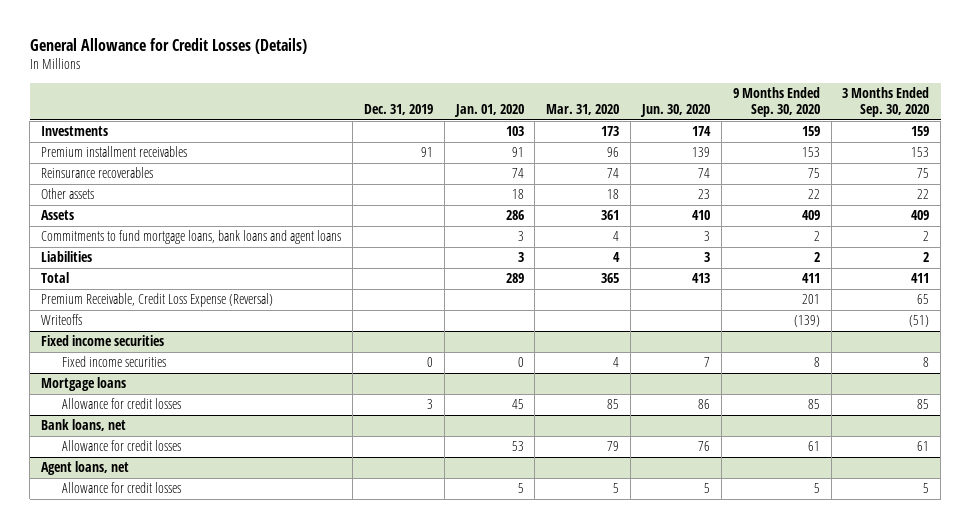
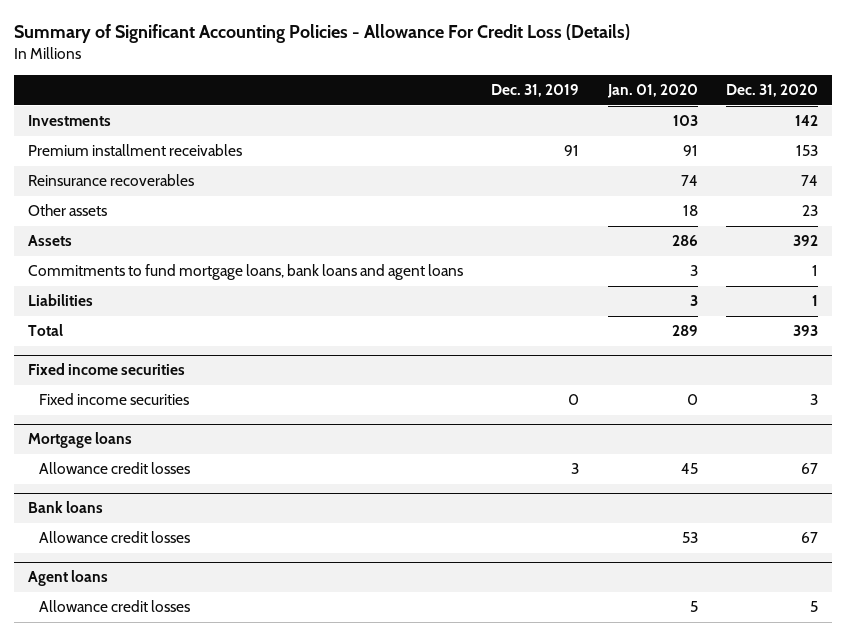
- General Allowance for Credit Losses (Details)
+ Summary of Significant Accounting Policies - Allowance For Credit Loss (Details)
- | Dec. 31, 2019 | Jan. 01, 2020 | Mar. 31, 2020 | Jun. 30, 2020 | 9 Months Ended Sep. 30, 2020 | 3 Months Ended Sep. 30, 2020
+ | Dec. 31, 2019 | Jan. 01, 2020 | Dec. 31, 2020
- Premium Receivable, Credit Loss Expense (Reversal) | | | | | 201 | 65
- Writeoffs | | | | | (139) | (51)
@ Mortgage loans
- Allowance for credit losses | 3 | 45 | 85 | 86 | 85 | 85
- Bank loans, net
- Allowance for credit losses | | 53 | 79 | 76 | 61 | 61
- Agent loans, net
- Allowance for credit losses | | 5 | 5 | 5 | 5 | 5
@ Mortgage loans
+ Allowance credit losses | 3 | 45 | 67
+ Bank loans
+ Allowance credit losses | | 53 | 67
+ Agent loans
+ Allowance credit losses | | 5 | 5

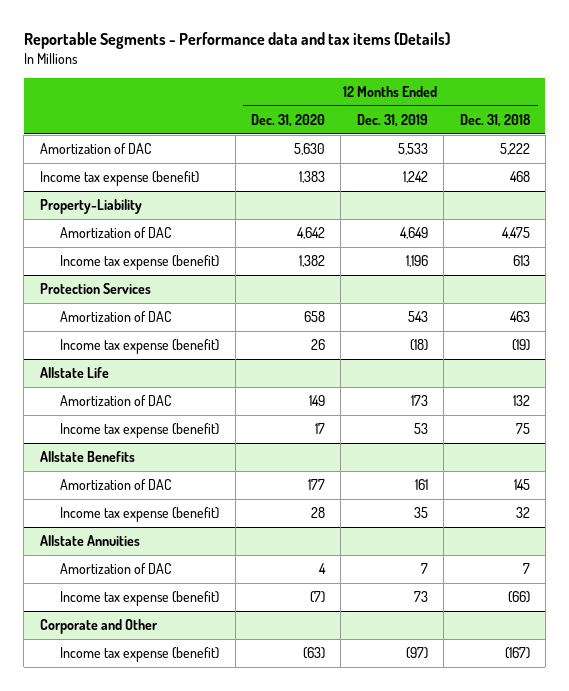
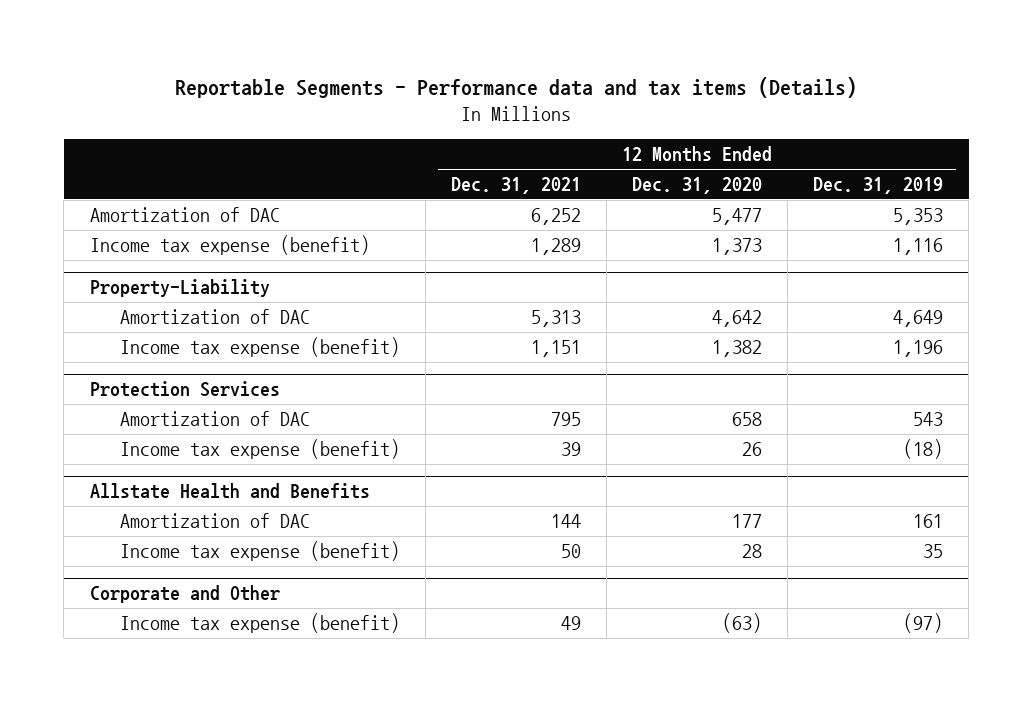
- | 12 Months Ended Dec. 31, 2020 | 12 Months Ended Dec. 31, 2019 | 12 Months Ended Dec. 31, 2018
+ | 12 Months Ended Dec. 31, 2021 | 12 Months Ended Dec. 31, 2020 | 12 Months Ended Dec. 31, 2019
- Amortization of DAC | 5,630 | 5,533 | 5,222
- Income tax expense (benefit) | 1,383 | 1,242 | 468
+ Amortization of DAC | 6,252 | 5,477 | 5,353
+ Income tax expense (benefit) | 1,289 | 1,373 | 1,116
- Allstate Life
- Amortization of DAC | 149 | 173 | 132
- Income tax expense (benefit) | 17 | 53 | 75
- Allstate Benefits
+ Allstate Health and Benefits
- Allstate Annuities
- Amortization of DAC | 4 | 7 | 7
- Income tax expense (benefit) | (7) | 73 | (66)

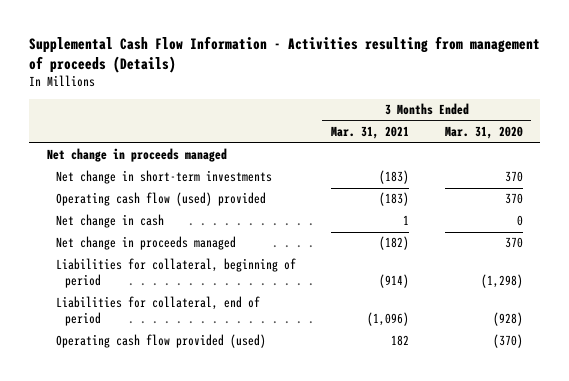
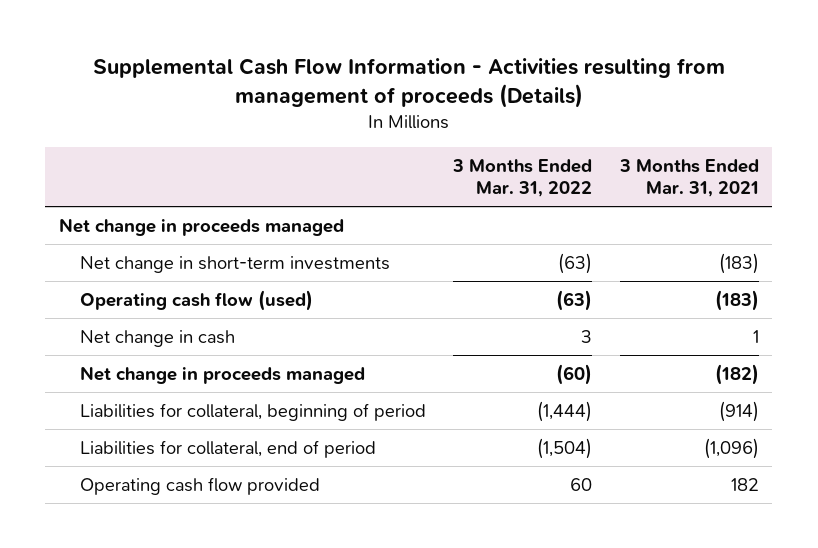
- | 3 Months Ended Mar. 31, 2021 | 3 Months Ended Mar. 31, 2020
+ | 3 Months Ended Mar. 31, 2022 | 3 Months Ended Mar. 31, 2021
- Operating cash flow (used) provided | (183) | 370
+ Operating cash flow (used) | (63) | (183)
- Operating cash flow provided (used) | 182 | (370)
+ Operating cash flow provided | 60 | 182

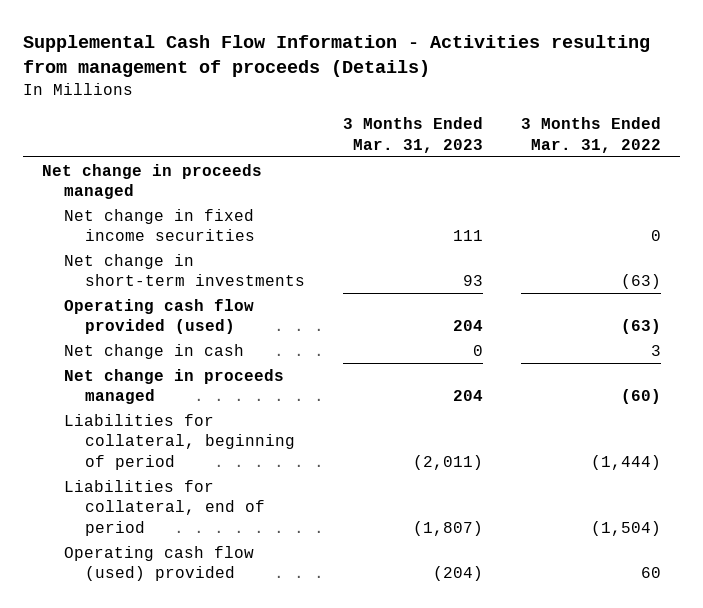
- | 3 Months Ended Mar. 31, 2022 | 3 Months Ended Mar. 31, 2021
+ | 3 Months Ended Mar. 31, 2023 | 3 Months Ended Mar. 31, 2022
+ Net change in fixed income securities | 111 | 0
- Operating cash flow (used) | (63) | (183)
+ Operating cash flow provided (used) | 204 | (63)
- Operating cash flow provided | 60 | 182
+ Operating cash flow (used) provided | (204) | 60

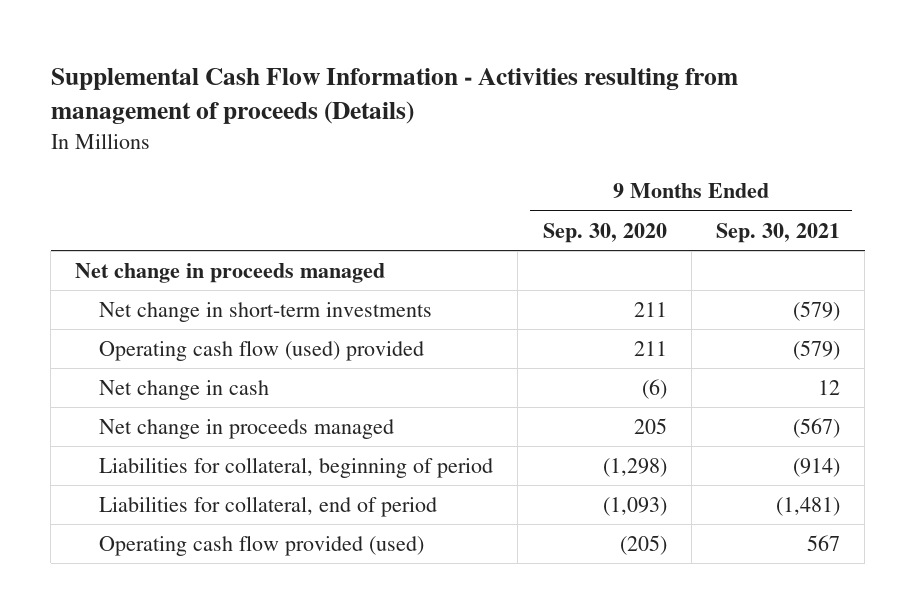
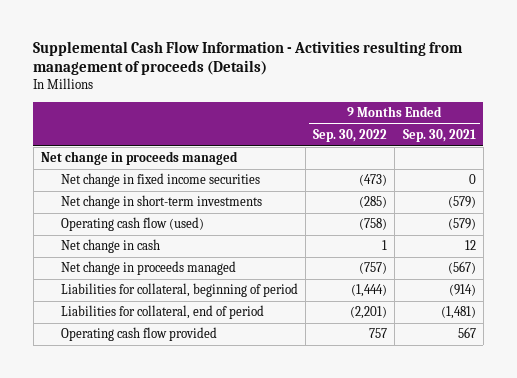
- | 9 Months Ended Sep. 30, 2020 | 9 Months Ended Sep. 30, 2021
+ | 9 Months Ended Sep. 30, 2022 | 9 Months Ended Sep. 30, 2021
+ Net change in fixed income securities | (473) | 0
- Operating cash flow (used) provided | 211 | (579)
+ Operating cash flow (used) | (758) | (579)
- Operating cash flow provided (used) | (205) | 567
+ Operating cash flow provided | 757 | 567

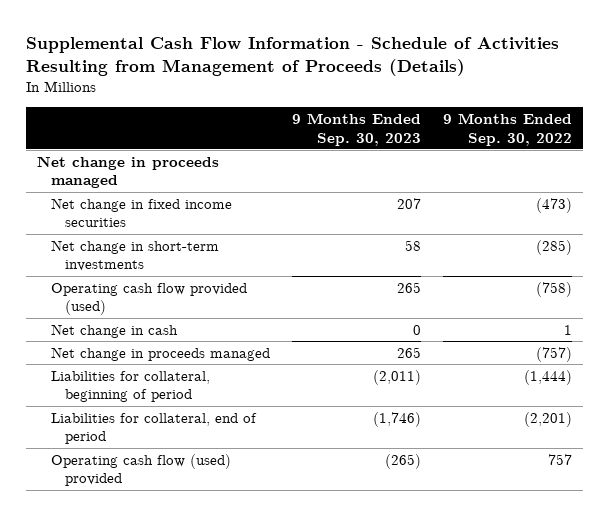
- Supplemental Cash Flow Information - Activities resulting from management of proceeds (Details)
+ Supplemental Cash Flow Information - Schedule of Activities Resulting from Management of Proceeds (Details)
- | 9 Months Ended Sep. 30, 2022 | 9 Months Ended Sep. 30, 2021
+ | 9 Months Ended Sep. 30, 2023 | 9 Months Ended Sep. 30, 2022
- Operating cash flow (used) | (758) | (579)
+ Operating cash flow provided (used) | 265 | (758)
- Operating cash flow provided | 757 | 567
+ Operating cash flow (used) provided | (265) | 757

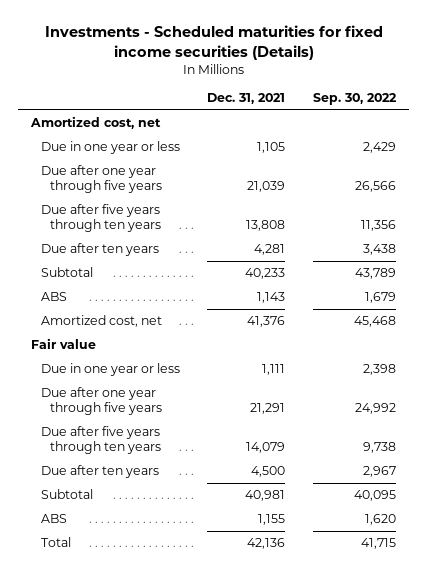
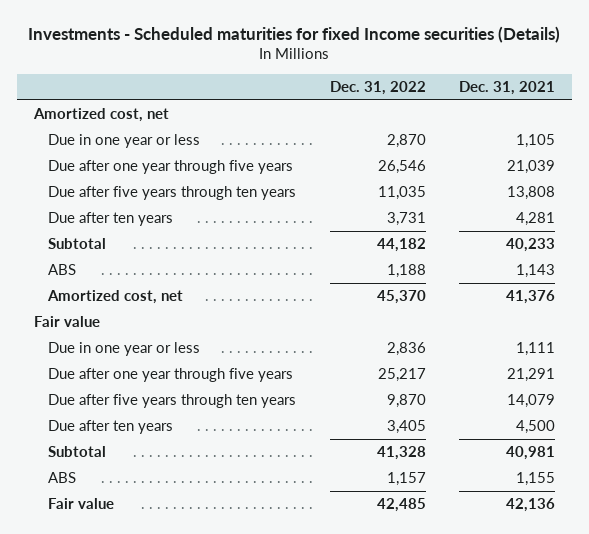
- Investments - Scheduled maturities for fixed income securities (Details)
+ Investments - Scheduled maturities for fixed Income securities (Details)
- | Dec. 31, 2021 | Sep. 30, 2022
+ | Dec. 31, 2022 | Dec. 31, 2021
- Total | 42,136 | 41,715
+ Fair value | 42,485 | 42,136

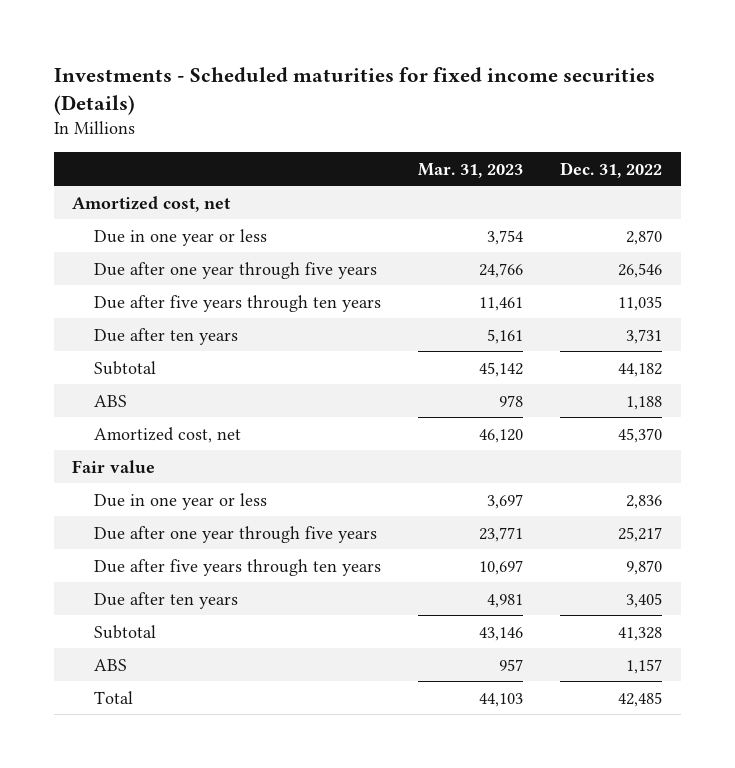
- Investments - Scheduled maturities for fixed Income securities (Details)
+ Investments - Scheduled maturities for fixed income securities (Details)
- | Dec. 31, 2022 | Dec. 31, 2021
+ | Mar. 31, 2023 | Dec. 31, 2022
- Fair value | 42,485 | 42,136
+ Total | 44,103 | 42,485

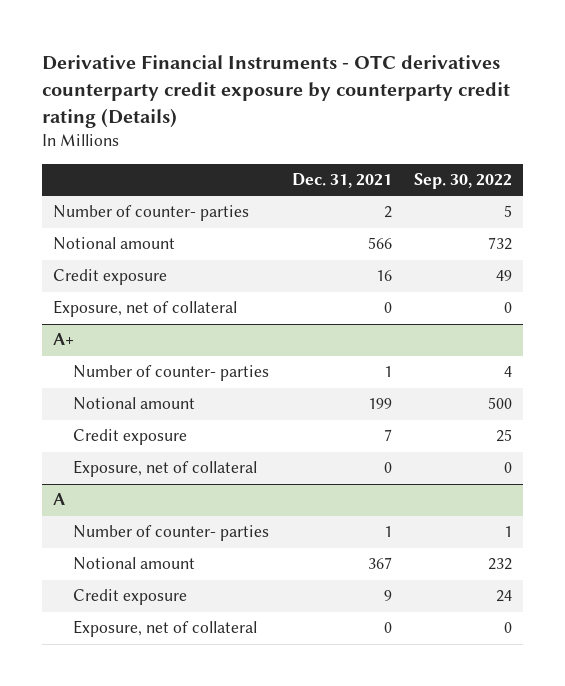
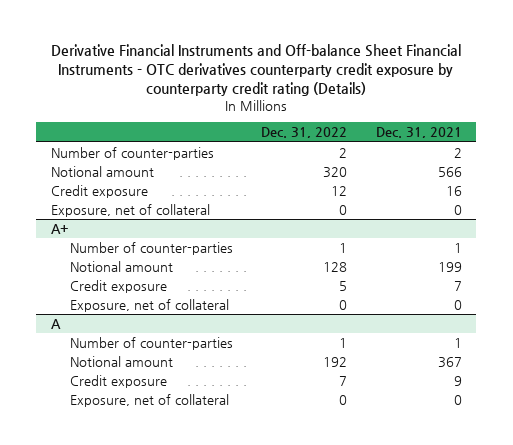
- Derivative Financial Instruments - OTC derivatives counterparty credit exposure by counterparty credit rating (Details)
+ Derivative Financial Instruments and Off-balance Sheet Financial Instruments - OTC derivatives counterparty credit exposure by counterparty credit rating (Details)
- | Dec. 31, 2021 | Sep. 30, 2022
+ | Dec. 31, 2022 | Dec. 31, 2021
- Number of counter- parties | 2 | 5
+ Number of counter-parties | 2 | 2
@ A+
- Number of counter- parties | 1 | 4
+ Number of counter-parties | 1 | 1
@ A
- Number of counter- parties | 1 | 1
+ Number of counter-parties | 1 | 1

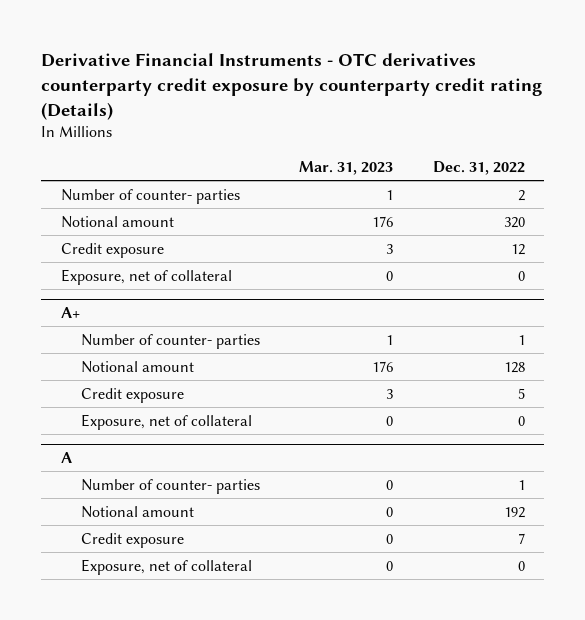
- Derivative Financial Instruments and Off-balance Sheet Financial Instruments - OTC derivatives counterparty credit exposure by counterparty credit rating (Details)
+ Derivative Financial Instruments - OTC derivatives counterparty credit exposure by counterparty credit rating (Details)
- | Dec. 31, 2022 | Dec. 31, 2021
+ | Mar. 31, 2023 | Dec. 31, 2022
- Number of counter-parties | 2 | 2
+ Number of counter- parties | 1 | 2
@ A+
- Number of counter-parties | 1 | 1
+ Number of counter- parties | 1 | 1
@ A
- Number of counter-parties | 1 | 1
+ Number of counter- parties | 0 | 1

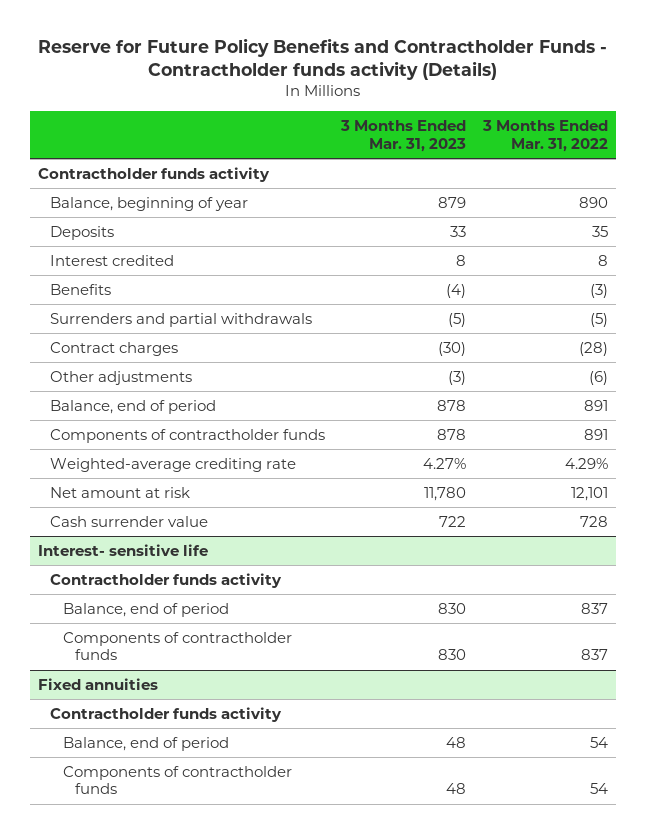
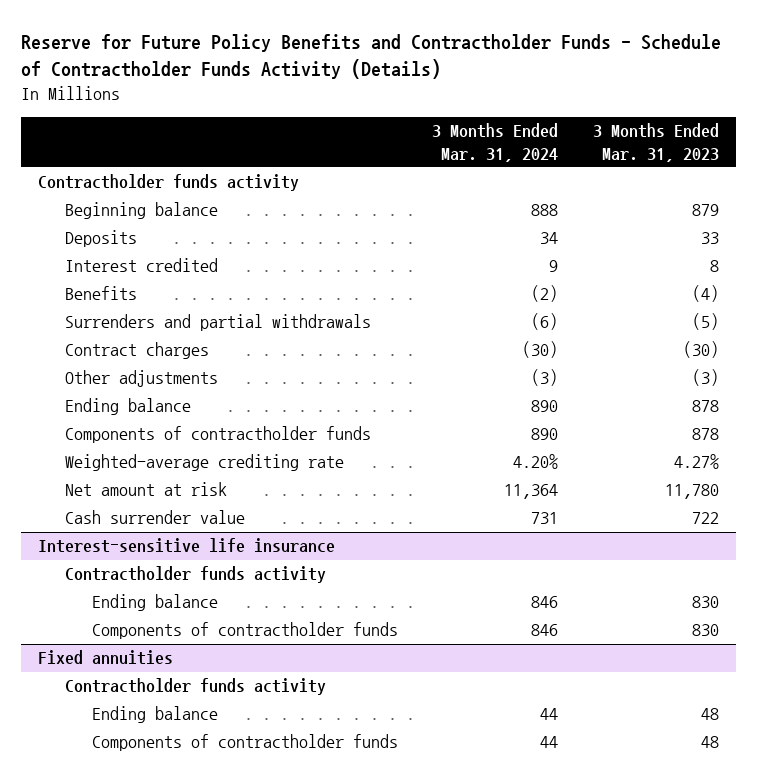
- Reserve for Future Policy Benefits and Contractholder Funds - Contractholder funds activity (Details)
+ Reserve for Future Policy Benefits and Contractholder Funds - Schedule of Contractholder Funds Activity (Details)
- | 3 Months Ended Mar. 31, 2023 | 3 Months Ended Mar. 31, 2022
+ | 3 Months Ended Mar. 31, 2024 | 3 Months Ended Mar. 31, 2023
- Balance, beginning of year | 879 | 890
+ Beginning balance | 888 | 879
- Balance, end of period | 878 | 891
+ Ending balance | 890 | 878
- Interest- sensitive life
+ Interest-sensitive life insurance
- Balance, end of period | 830 | 837
+ Ending balance | 846 | 830
@ Fixed annuities
- Balance, end of period | 48 | 54
+ Ending balance | 44 | 48

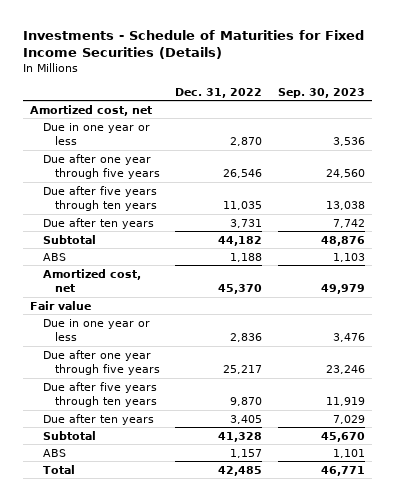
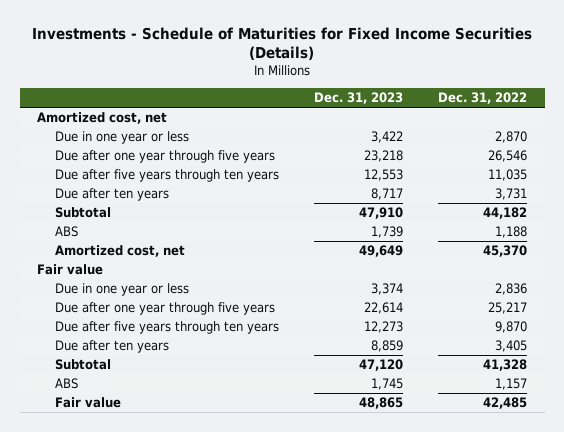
- | Dec. 31, 2022 | Sep. 30, 2023
+ | Dec. 31, 2023 | Dec. 31, 2022
- Total | 42,485 | 46,771
+ Fair value | 48,865 | 42,485

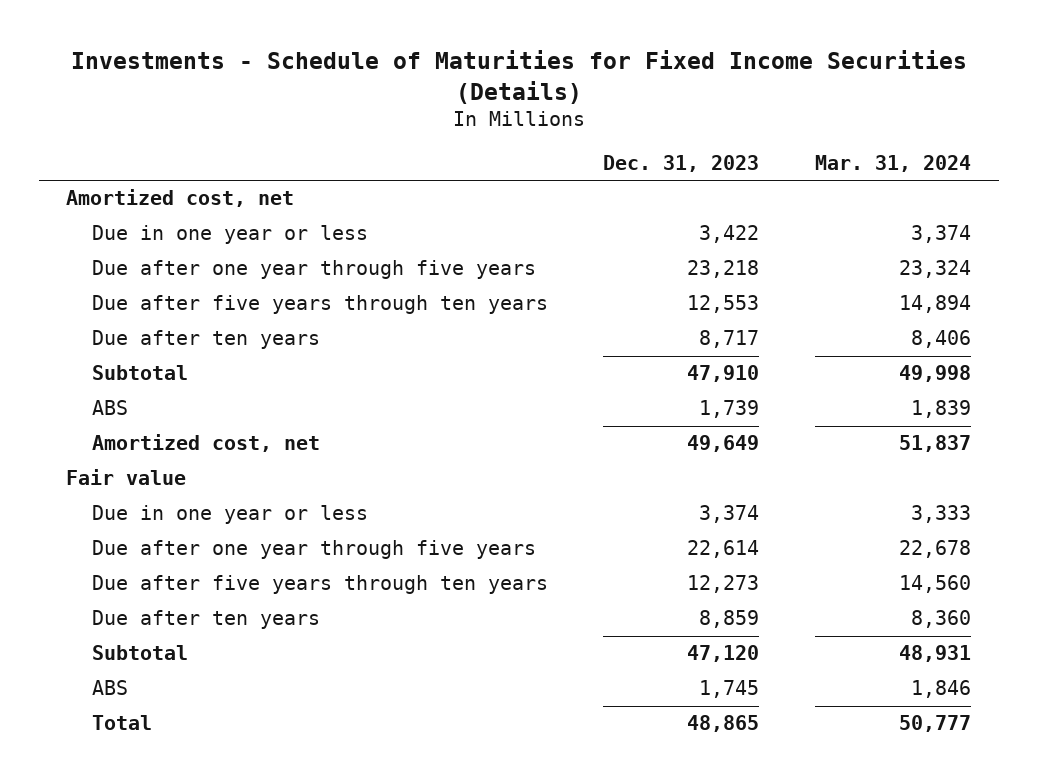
- | Dec. 31, 2023 | Dec. 31, 2022
+ | Dec. 31, 2023 | Mar. 31, 2024
- Fair value | 48,865 | 42,485
+ Total | 48,865 | 50,777

